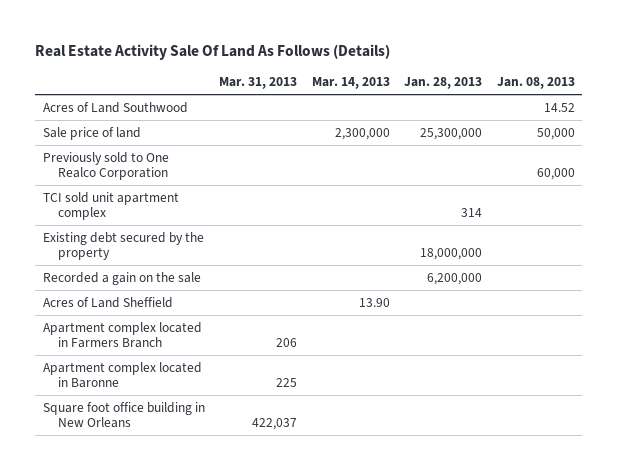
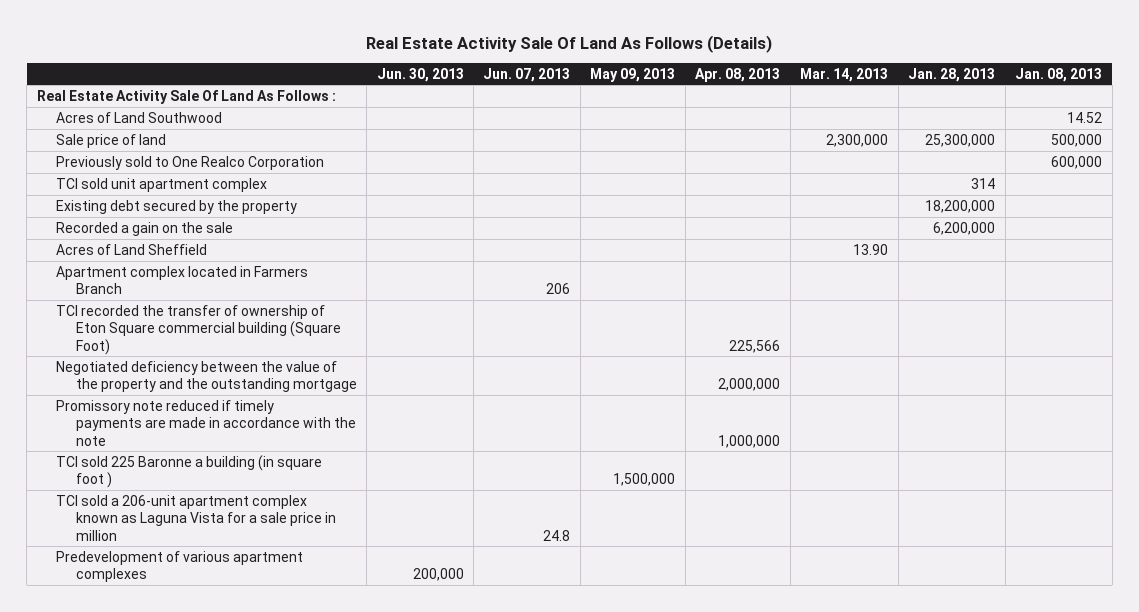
- | Mar. 31, 2013 | Mar. 14, 2013 | Jan. 28, 2013 | Jan. 08, 2013
+ | Jun. 30, 2013 | Jun. 07, 2013 | May 09, 2013 | Apr. 08, 2013 | Mar. 14, 2013 | Jan. 28, 2013 | Jan. 08, 2013
+ Real Estate Activity Sale Of Land As Follows :
- Sale price of land | | 2,300,000 | 25,300,000 | 50,000
- Previously sold to One Realco Corporation | | | | 60,000
+ Sale price of land | | | | | 2,300,000 | 25,300,000 | 500,000
+ Previously sold to One Realco Corporation | | | | | | | 600,000
- Existing debt secured by the property | | | 18,000,000 |
+ Existing debt secured by the property | | | | | | 18,200,000 |
- Apartment complex located in Baronne | 225 | | |
- Square foot office building in New Orleans | 422,037 | | |
+ TCI recorded the transfer of ownership of Eton Square commercial building (Square Foot) | | | | 225,566 | | |
+ Negotiated deficiency between the value of the property and the outstanding mortgage | | | | 2,000,000 | | |
+ Promissory note reduced if timely payments are made in accordance with the note | | | | 1,000,000 | | |
+ TCI sold 225 Baronne a building (in square foot ) | | | 1,500,000 | | | |
+ TCI sold a 206-unit apartment complex known as Laguna Vista for a sale price in million | | 24.8 | | | | |
+ Predevelopment of various apartment complexes | 200,000 | | | | | |

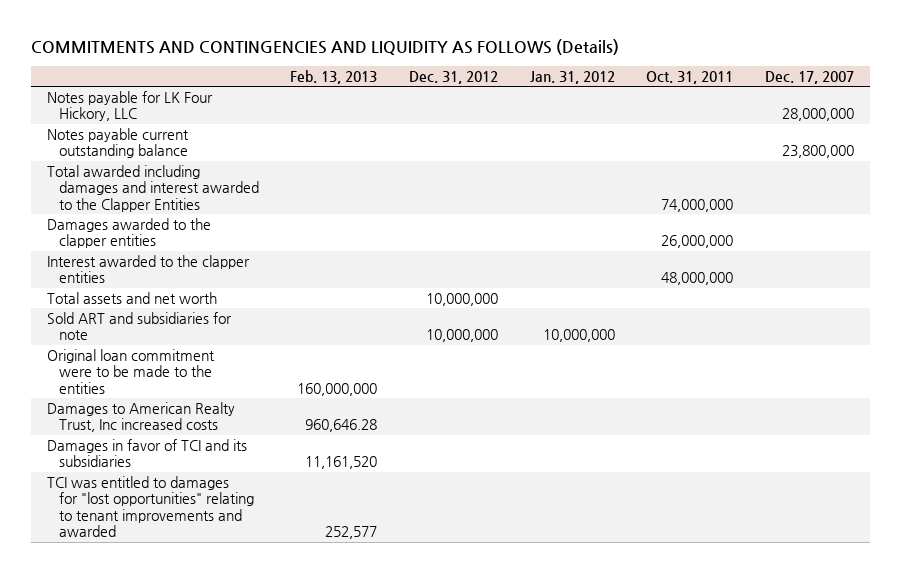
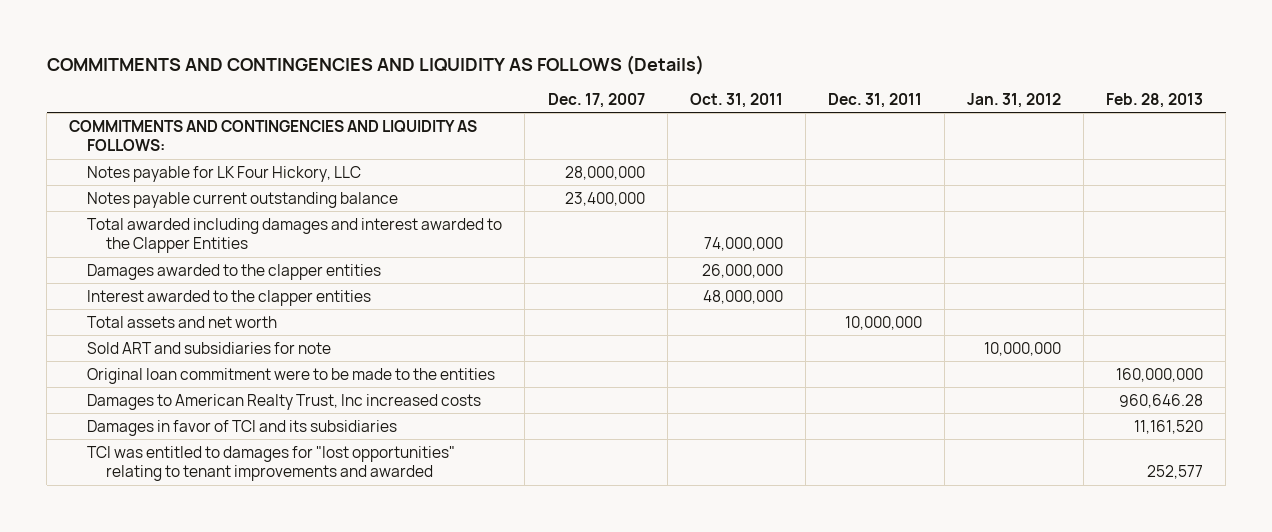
- | Feb. 13, 2013 | Dec. 31, 2012 | Jan. 31, 2012 | Oct. 31, 2011 | Dec. 17, 2007
+ | Dec. 17, 2007 | Oct. 31, 2011 | Dec. 31, 2011 | Jan. 31, 2012 | Feb. 28, 2013
+ COMMITMENTS AND CONTINGENCIES AND LIQUIDITY AS FOLLOWS:
- Notes payable current outstanding balance | | | | | 23,800,000
+ Notes payable current outstanding balance | 23,400,000 | | | |

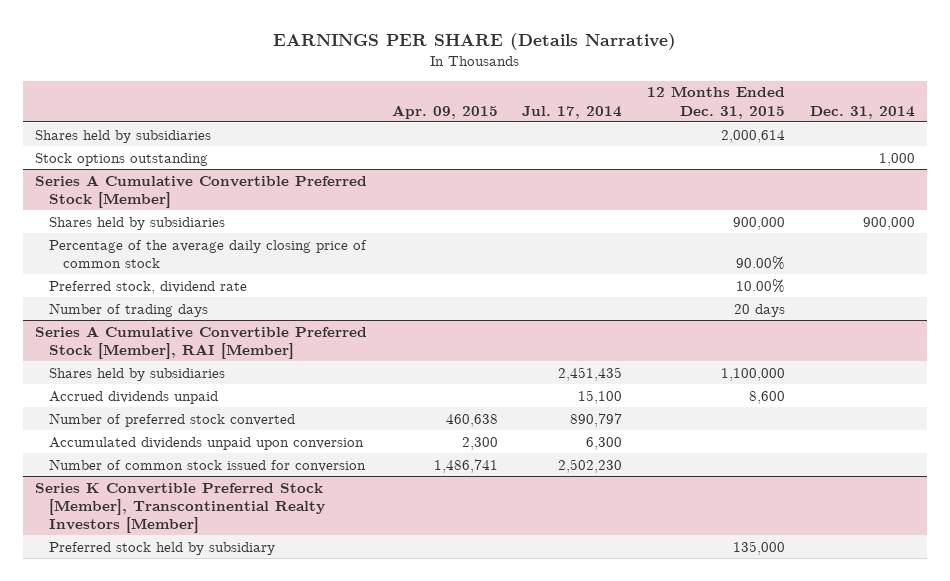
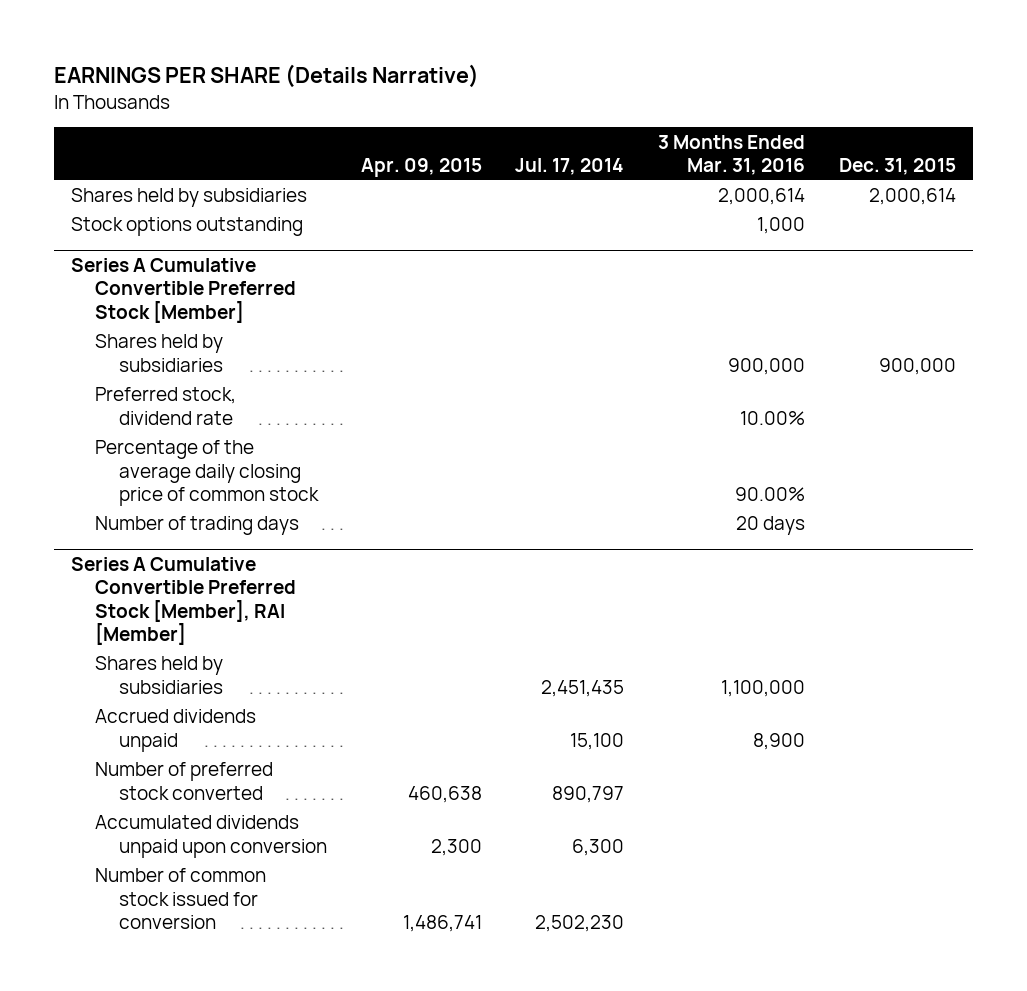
- | Apr. 09, 2015 | Jul. 17, 2014 | 12 Months Ended Dec. 31, 2015 | Dec. 31, 2014
+ | Apr. 09, 2015 | Jul. 17, 2014 | 3 Months Ended Mar. 31, 2016 | Dec. 31, 2015
@ Series A Cumulative Convertible Preferred Stock [Member]
moved down: Percentage of the average daily closing price of common stock | | | 90.00% |
- Series K Convertible Preferred Stock [Member], Transcontinential Realty Investors [Member]
- Preferred stock held by subsidiary | | | 135,000 |

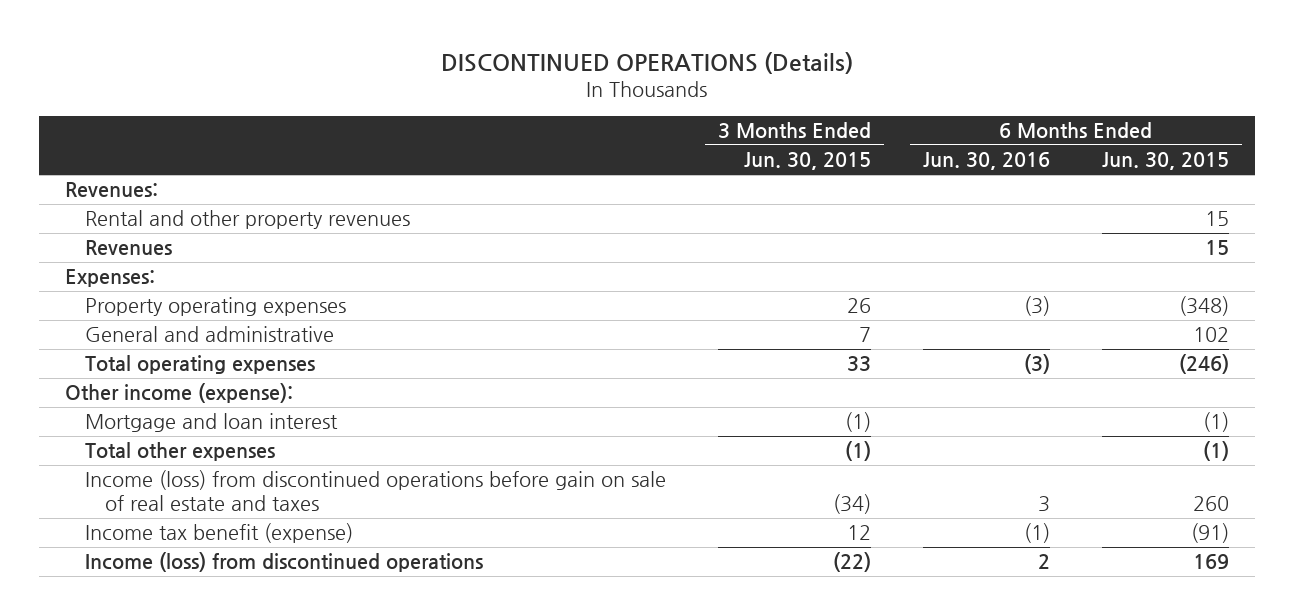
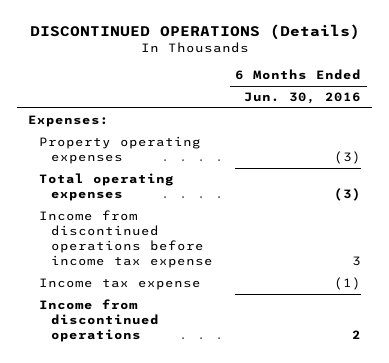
- | 3 Months Ended Jun. 30, 2015 | 6 Months Ended Jun. 30, 2016 | 6 Months Ended Jun. 30, 2015
+ | 6 Months Ended Jun. 30, 2016
- Revenues:
- Rental and other property revenues | | | 15
- Revenues | | | 15
- General and administrative | 7 | | 102
- Other income (expense):
- Mortgage and loan interest | (1) | | (1)
- Total other expenses | (1) | | (1)
- Income (loss) from discontinued operations before gain on sale of real estate and taxes | (34) | 3 | 260
- Income tax benefit (expense) | 12 | (1) | (91)
- Income (loss) from discontinued operations | (22) | 2 | 169
+ Income from discontinued operations before income tax expense | 3
+ Income tax expense | (1)
+ Income from discontinued operations | 2

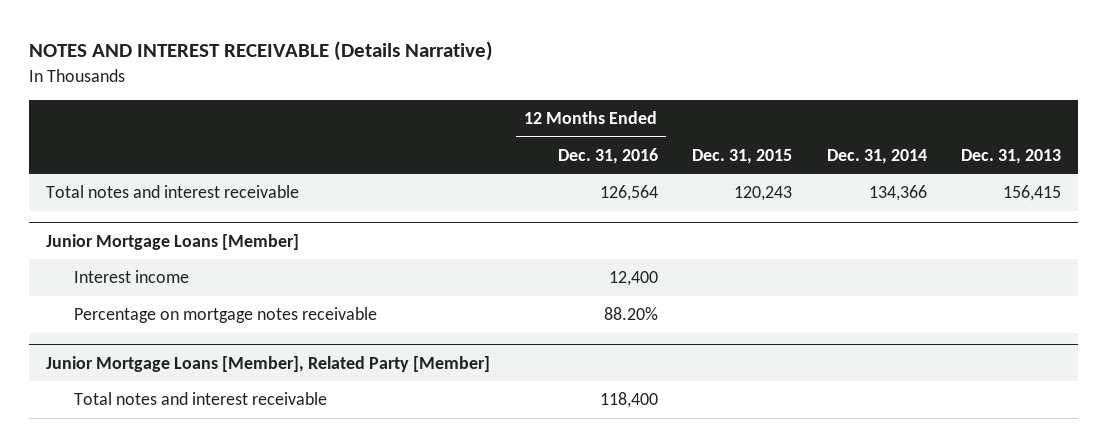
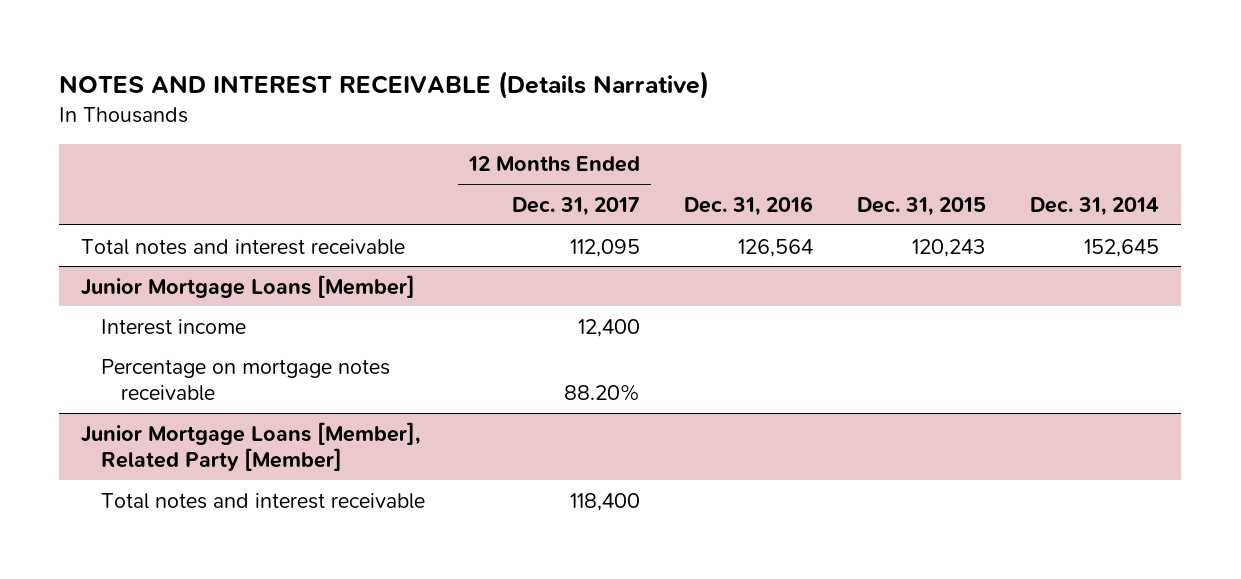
- | 12 Months Ended Dec. 31, 2016 | Dec. 31, 2015 | Dec. 31, 2014 | Dec. 31, 2013
+ | 12 Months Ended Dec. 31, 2017 | Dec. 31, 2016 | Dec. 31, 2015 | Dec. 31, 2014
- Total notes and interest receivable | 126,564 | 120,243 | 134,366 | 156,415
+ Total notes and interest receivable | 112,095 | 126,564 | 120,243 | 152,645

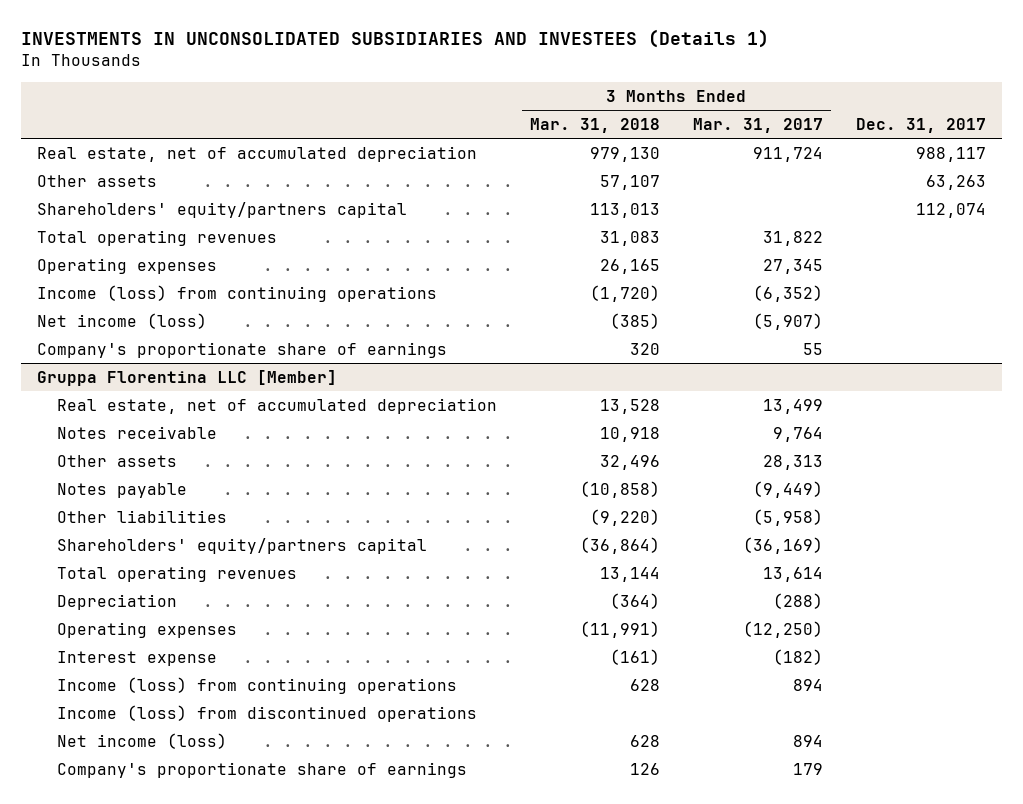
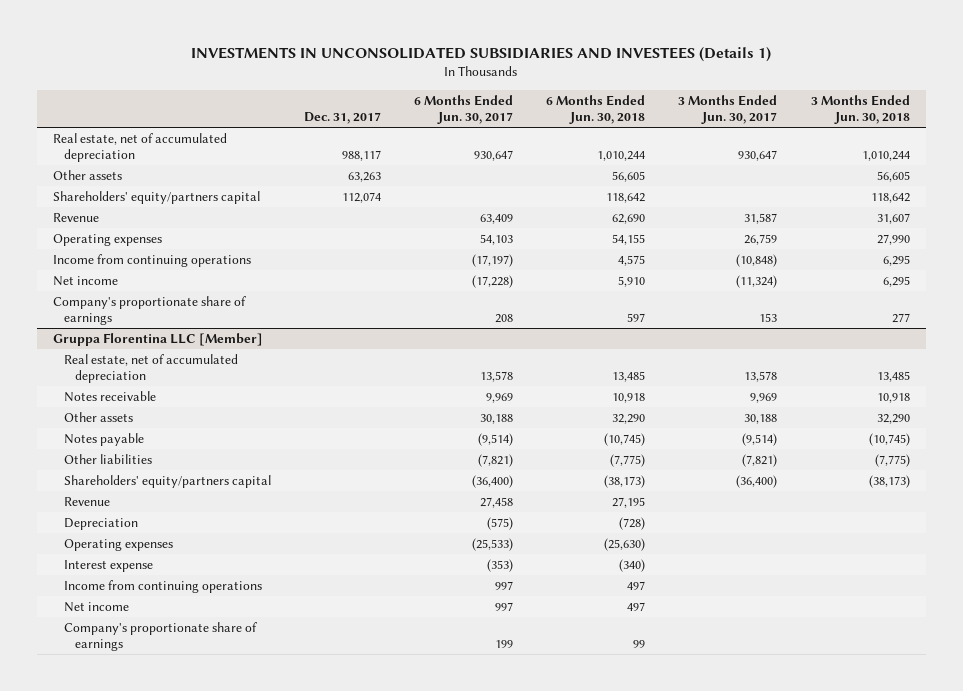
- | 3 Months Ended Mar. 31, 2018 | 3 Months Ended Mar. 31, 2017 | Dec. 31, 2017
+ | Dec. 31, 2017 | 6 Months Ended Jun. 30, 2017 | 6 Months Ended Jun. 30, 2018 | 3 Months Ended Jun. 30, 2017 | 3 Months Ended Jun. 30, 2018
- Total operating revenues | 31,083 | 31,822 |
+ Revenue | | 63,409 | 62,690 | 31,587 | 31,607
- Income (loss) from continuing operations | (1,720) | (6,352) |
- Net income (loss) | (385) | (5,907) |
+ Income from continuing operations | | (17,197) | 4,575 | (10,848) | 6,295
+ Net income | | (17,228) | 5,910 | (11,324) | 6,295
@ Gruppa Florentina LLC [Member]
- Total operating revenues | 13,144 | 13,614 |
+ Revenue | | 27,458 | 27,195 | |
- Income (loss) from continuing operations | 628 | 894 |
- Income (loss) from discontinued operations
- Net income (loss) | 628 | 894 |
+ Income from continuing operations | | 997 | 497 | |
+ Net income | | 997 | 497 | |

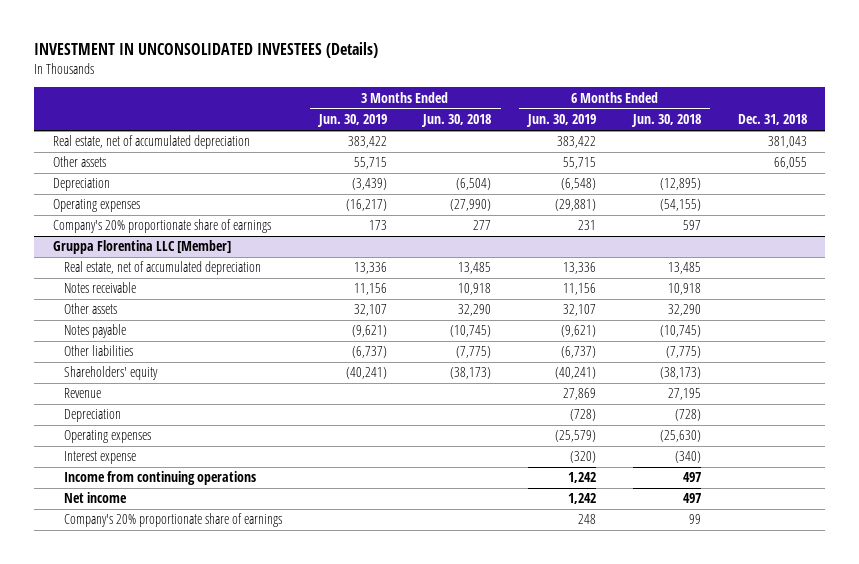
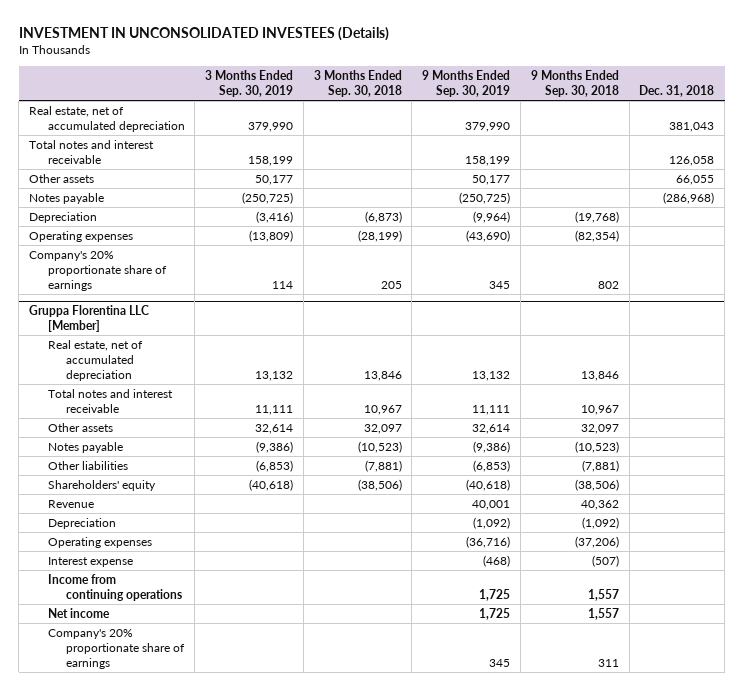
- | 3 Months Ended Jun. 30, 2019 | 3 Months Ended Jun. 30, 2018 | 6 Months Ended Jun. 30, 2019 | 6 Months Ended Jun. 30, 2018 | Dec. 31, 2018
+ | 3 Months Ended Sep. 30, 2019 | 3 Months Ended Sep. 30, 2018 | 9 Months Ended Sep. 30, 2019 | 9 Months Ended Sep. 30, 2018 | Dec. 31, 2018
+ Total notes and interest receivable | 158,199 | | 158,199 | | 126,058
+ Notes payable | (250,725) | | (250,725) | | (286,968)
@ Gruppa Florentina LLC [Member]
- Notes receivable | 11,156 | 10,918 | 11,156 | 10,918 |
+ Total notes and interest receivable | 11,111 | 10,967 | 11,111 | 10,967 |

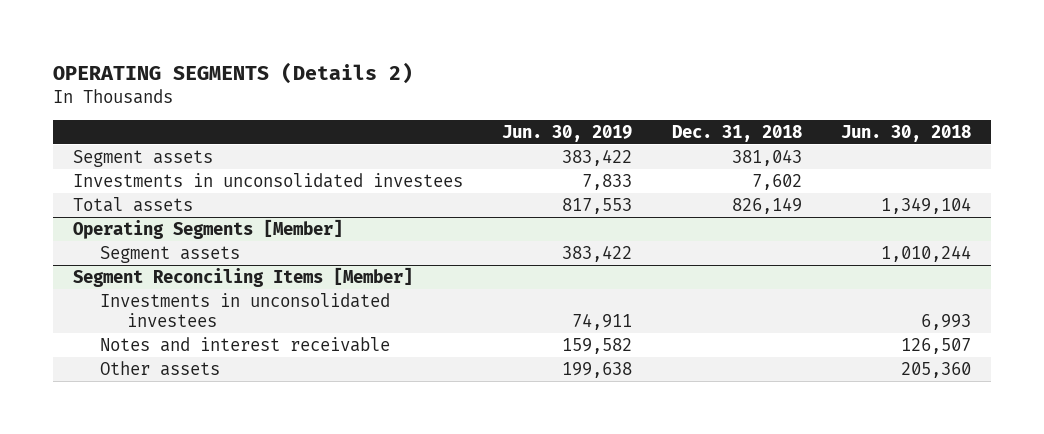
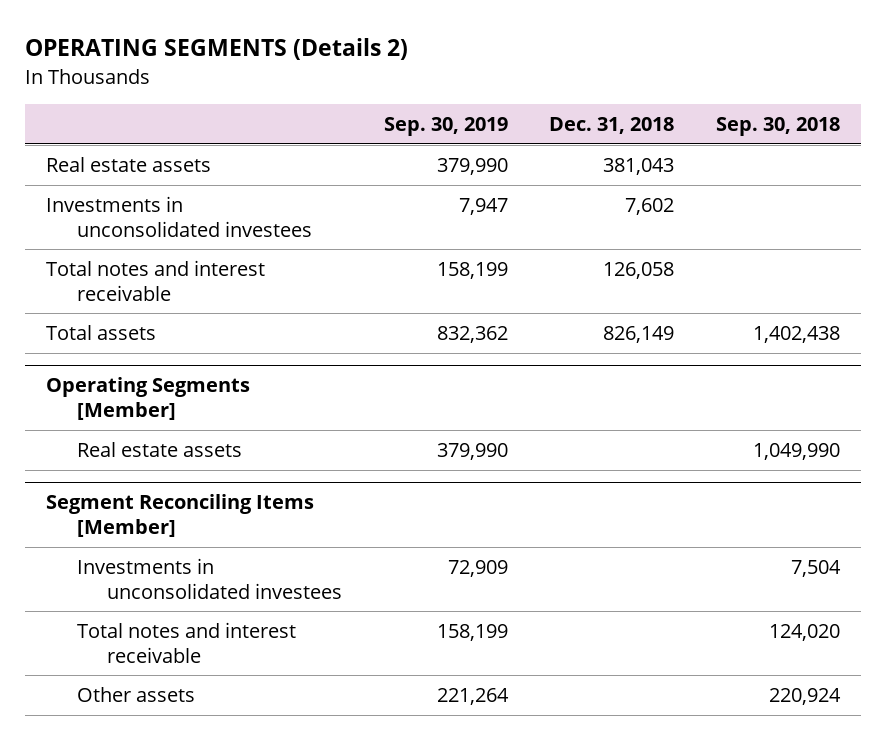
- | Jun. 30, 2019 | Dec. 31, 2018 | Jun. 30, 2018
+ | Sep. 30, 2019 | Dec. 31, 2018 | Sep. 30, 2018
- Segment assets | 383,422 | 381,043 |
+ Real estate assets | 379,990 | 381,043 |
+ Total notes and interest receivable | 158,199 | 126,058 |
@ Operating Segments [Member]
- Segment assets | 383,422 | | 1,010,244
+ Real estate assets | 379,990 | | 1,049,990
@ Segment Reconciling Items [Member]
- Notes and interest receivable | 159,582 | | 126,507
+ Total notes and interest receivable | 158,199 | | 124,020

